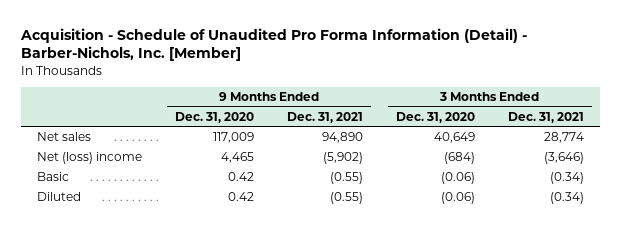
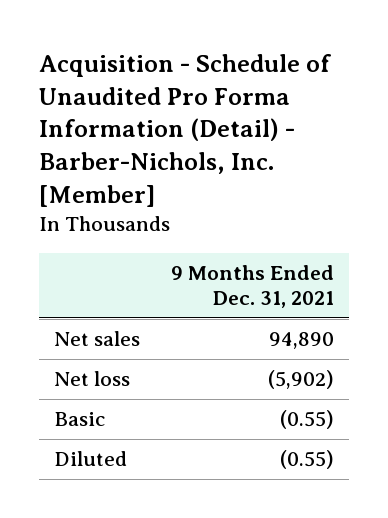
- | 9 Months Ended Dec. 31, 2020 | 9 Months Ended Dec. 31, 2021 | 3 Months Ended Dec. 31, 2020 | 3 Months Ended Dec. 31, 2021
+ | 9 Months Ended Dec. 31, 2021
- Net (loss) income | 4,465 | (5,902) | (684) | (3,646)
+ Net loss | (5,902)

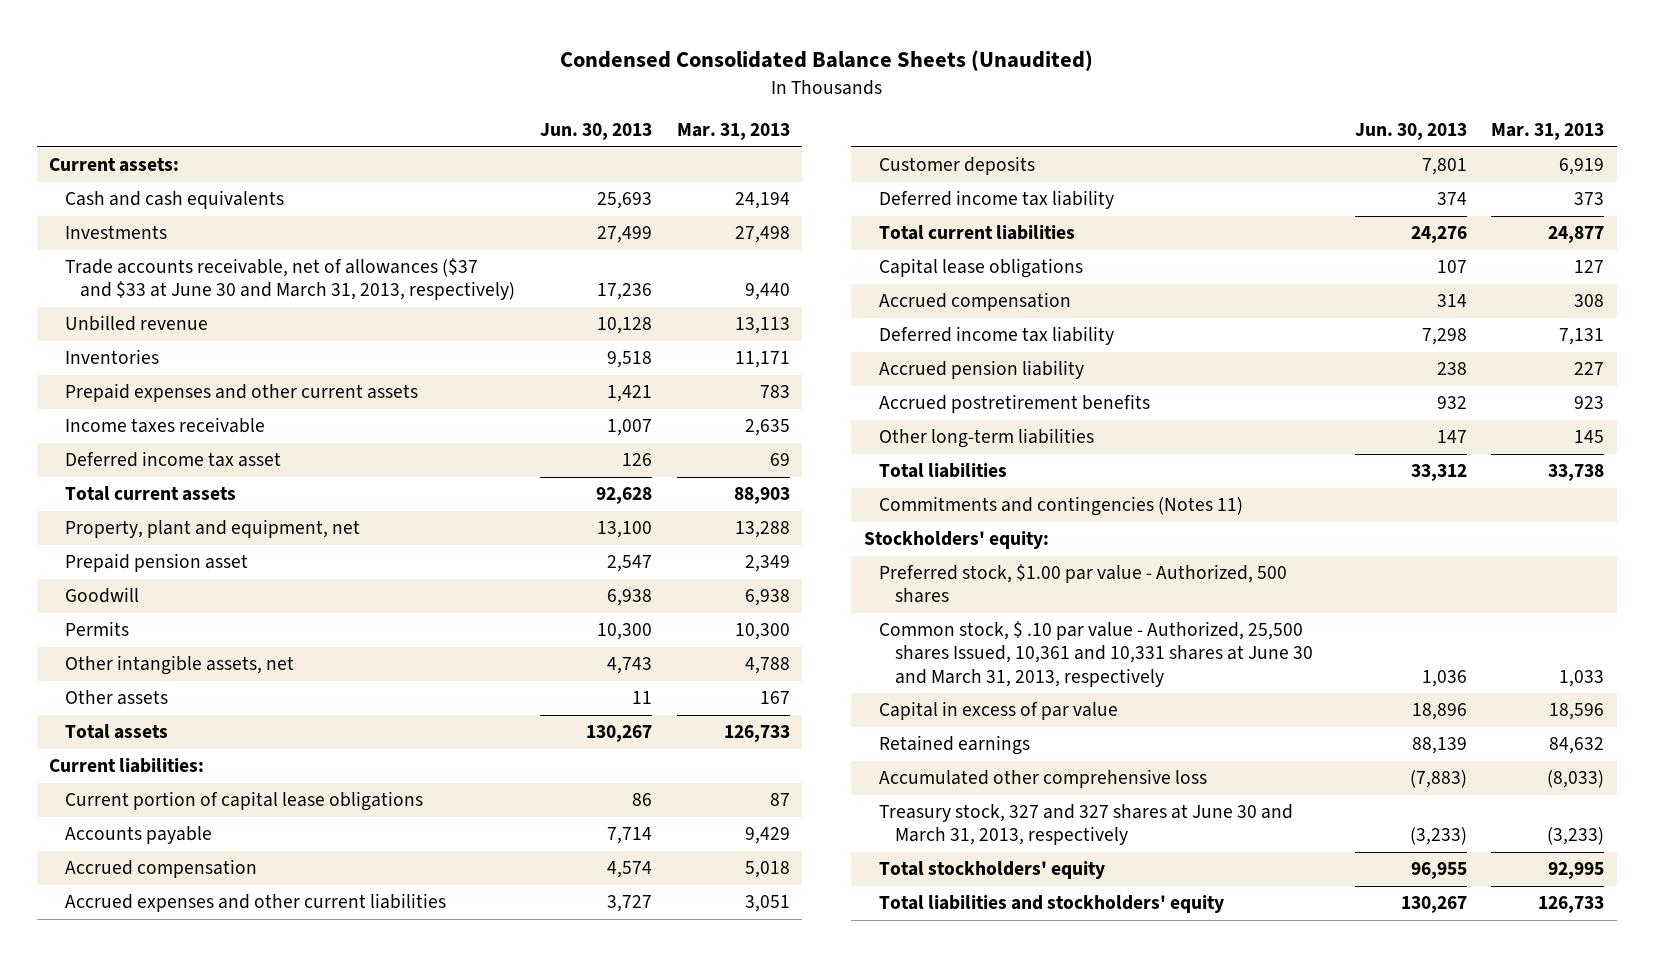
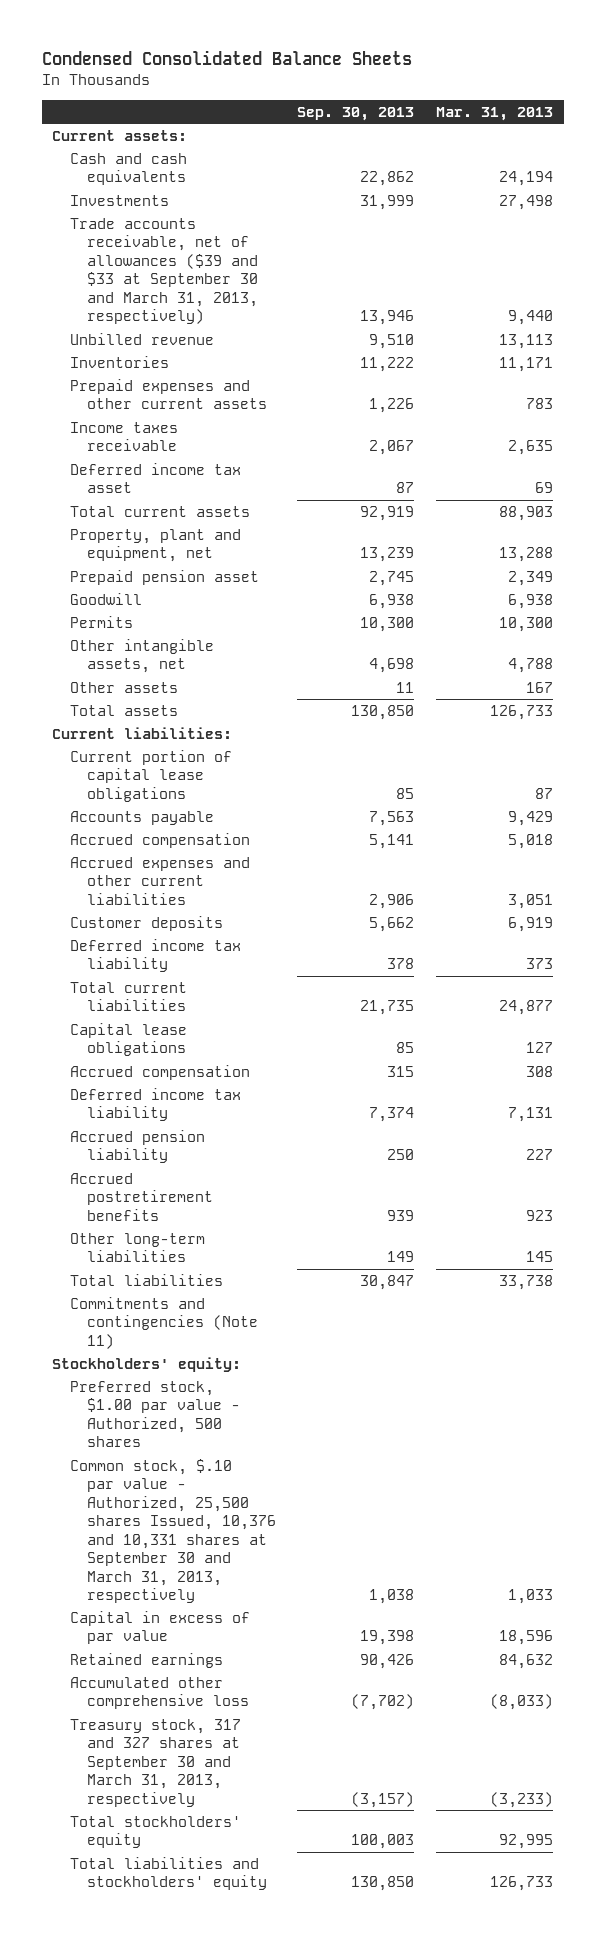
- Condensed Consolidated Balance Sheets (Unaudited)
+ Condensed Consolidated Balance Sheets
- | Jun. 30, 2013 | Mar. 31, 2013
+ | Sep. 30, 2013 | Mar. 31, 2013
- Trade accounts receivable, net of allowances ($37 and $33 at June 30 and March 31, 2013, respectively) | 17,236 | 9,440
+ Trade accounts receivable, net of allowances ($39 and $33 at September 30 and March 31, 2013, respectively) | 13,946 | 9,440
- Commitments and contingencies (Notes 11)
+ Commitments and contingencies (Note 11)
- Common stock, $ .10 par value - Authorized, 25,500 shares Issued, 10,361 and 10,331 shares at June 30 and March 31, 2013, respectively | 1,036 | 1,033
+ Common stock, $.10 par value - Authorized, 25,500 shares Issued, 10,376 and 10,331 shares at September 30 and March 31, 2013, respectively | 1,038 | 1,033
- Treasury stock, 327 and 327 shares at June 30 and March 31, 2013, respectively | (3,233) | (3,233)
+ Treasury stock, 317 and 327 shares at September 30 and March 31, 2013, respectively | (3,157) | (3,233)

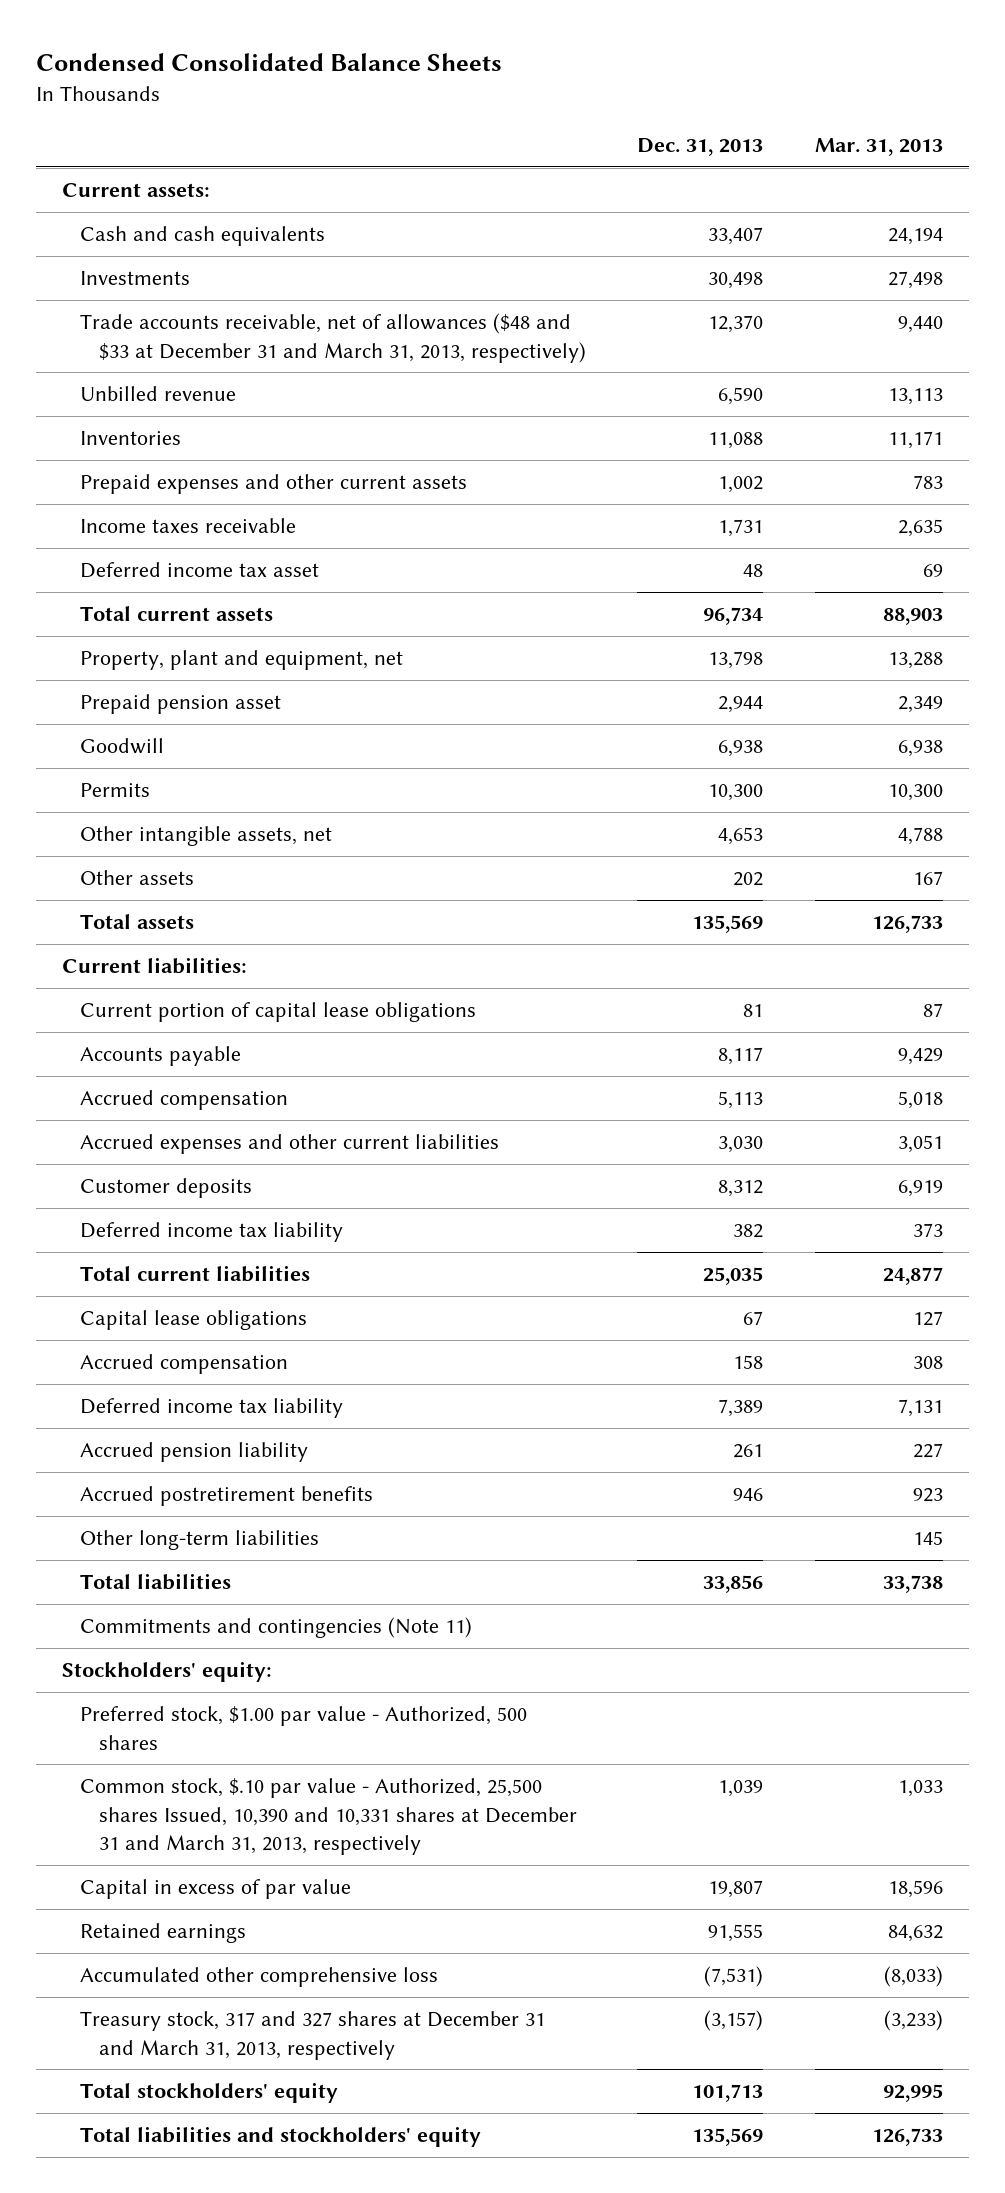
- | Sep. 30, 2013 | Mar. 31, 2013
+ | Dec. 31, 2013 | Mar. 31, 2013
- Trade accounts receivable, net of allowances ($39 and $33 at September 30 and March 31, 2013, respectively) | 13,946 | 9,440
+ Trade accounts receivable, net of allowances ($48 and $33 at December 31 and March 31, 2013, respectively) | 12,370 | 9,440
- Common stock, $.10 par value - Authorized, 25,500 shares Issued, 10,376 and 10,331 shares at September 30 and March 31, 2013, respectively | 1,038 | 1,033
+ Common stock, $.10 par value - Authorized, 25,500 shares Issued, 10,390 and 10,331 shares at December 31 and March 31, 2013, respectively | 1,039 | 1,033
- Treasury stock, 317 and 327 shares at September 30 and March 31, 2013, respectively | (3,157) | (3,233)
+ Treasury stock, 317 and 327 shares at December 31 and March 31, 2013, respectively | (3,157) | (3,233)

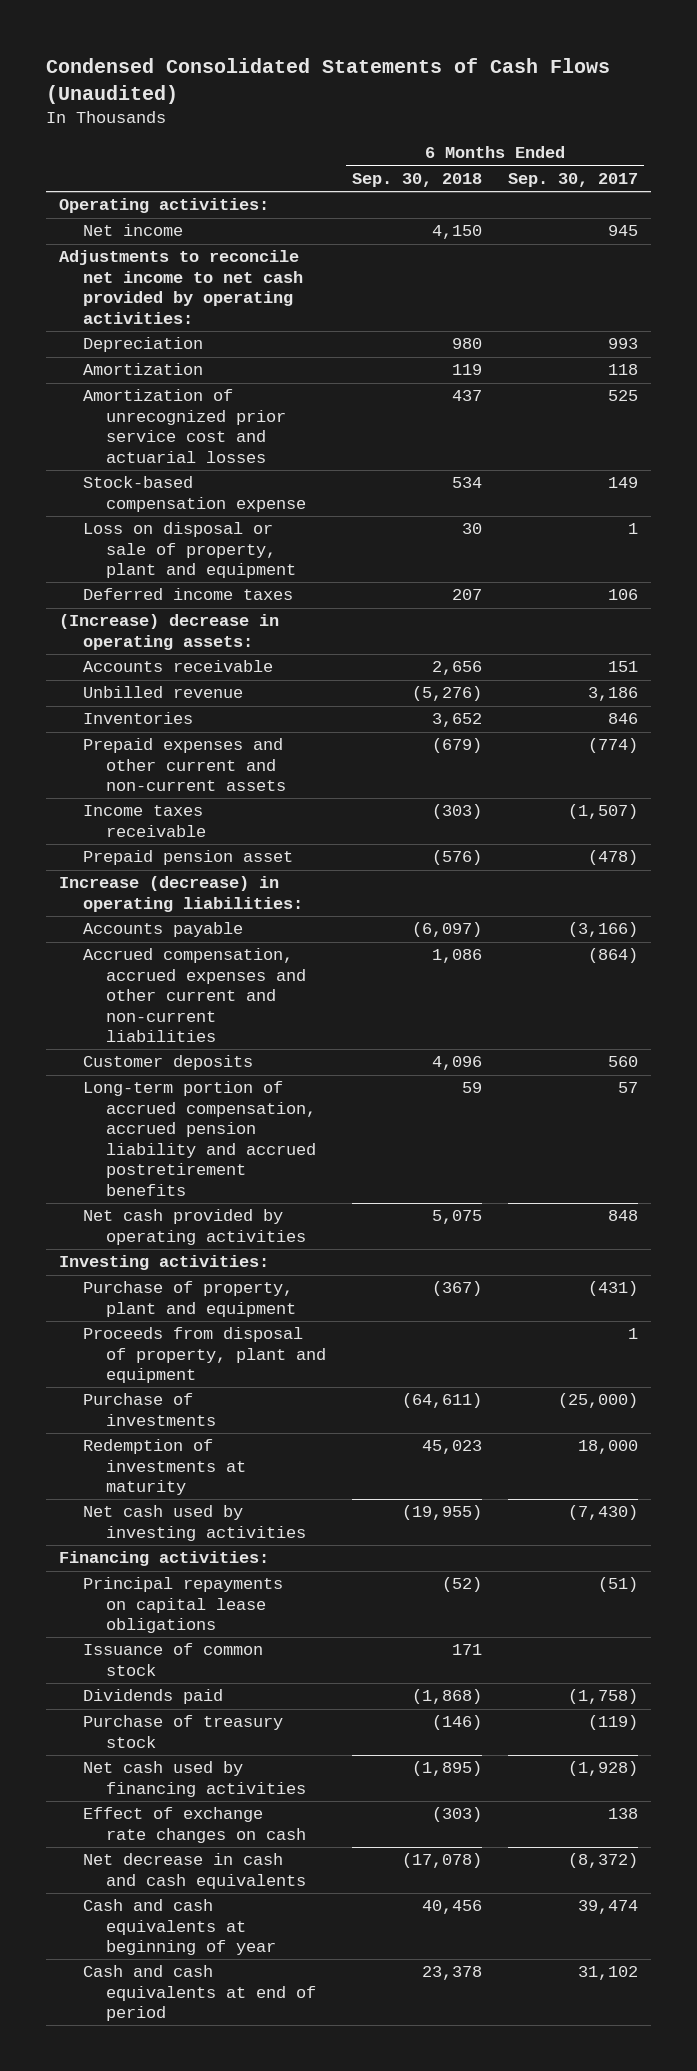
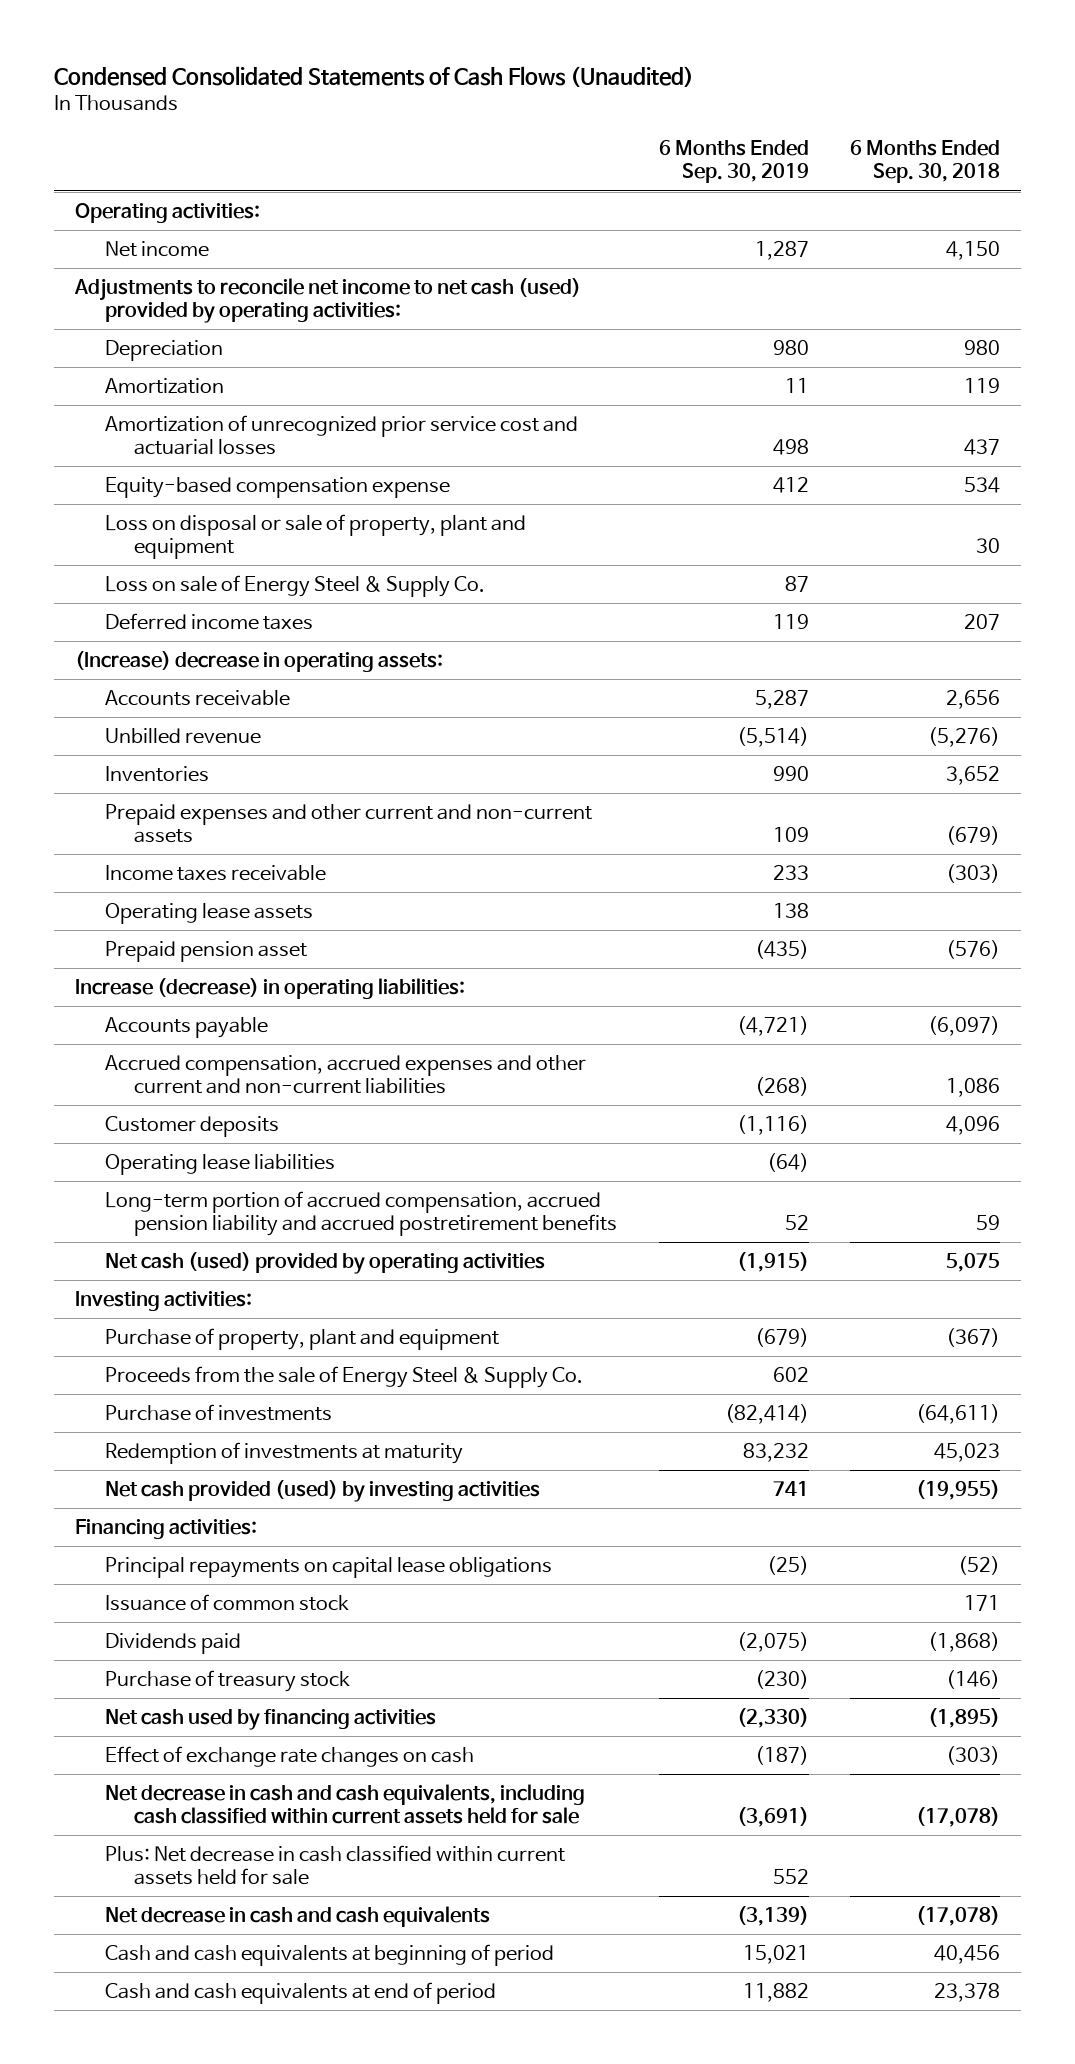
- | 6 Months Ended Sep. 30, 2018 | 6 Months Ended Sep. 30, 2017
+ | 6 Months Ended Sep. 30, 2019 | 6 Months Ended Sep. 30, 2018
- Adjustments to reconcile net income to net cash provided by operating activities:
+ Adjustments to reconcile net income to net cash (used) provided by operating activities:
- Stock-based compensation expense | 534 | 149
+ Equity-based compensation expense | 412 | 534
+ Loss on sale of Energy Steel & Supply Co. | 87 |
+ Operating lease assets | 138 |
+ Operating lease liabilities | (64) |
- Net cash provided by operating activities | 5,075 | 848
+ Net cash (used) provided by operating activities | (1,915) | 5,075
- Proceeds from disposal of property, plant and equipment | | 1
+ Proceeds from the sale of Energy Steel & Supply Co. | 602 |
- Net cash used by investing activities | (19,955) | (7,430)
+ Net cash provided (used) by investing activities | 741 | (19,955)
+ Net decrease in cash and cash equivalents, including cash classified within current assets held for sale | (3,691) | (17,078)
+ Plus: Net decrease in cash classified within current assets held for sale | 552 |
- Cash and cash equivalents at beginning of year | 40,456 | 39,474
+ Cash and cash equivalents at beginning of period | 15,021 | 40,456

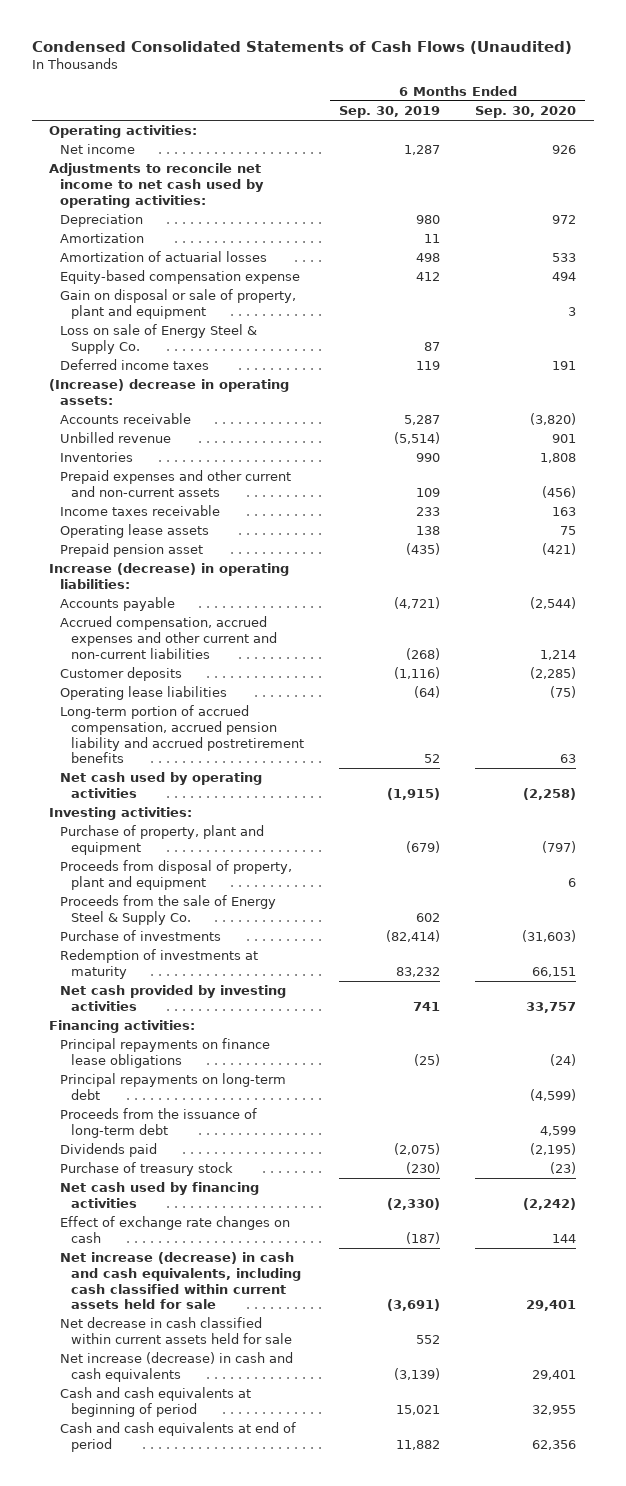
- | 6 Months Ended Sep. 30, 2019 | 6 Months Ended Sep. 30, 2018
+ | 6 Months Ended Sep. 30, 2019 | 6 Months Ended Sep. 30, 2020
- Adjustments to reconcile net income to net cash (used) provided by operating activities:
+ Adjustments to reconcile net income to net cash used by operating activities:
- Amortization of unrecognized prior service cost and actuarial losses | 498 | 437
+ Amortization of actuarial losses | 498 | 533
- Loss on disposal or sale of property, plant and equipment | | 30
+ Gain on disposal or sale of property, plant and equipment | | 3
- Net cash (used) provided by operating activities | (1,915) | 5,075
+ Net cash used by operating activities | (1,915) | (2,258)
+ Proceeds from disposal of property, plant and equipment | | 6
- Net cash provided (used) by investing activities | 741 | (19,955)
+ Net cash provided by investing activities | 741 | 33,757
- Principal repayments on capital lease obligations | (25) | (52)
- Issuance of common stock | | 171
+ Principal repayments on finance lease obligations | (25) | (24)
+ Principal repayments on long-term debt | | (4,599)
+ Proceeds from the issuance of long-term debt | | 4,599
- Net decrease in cash and cash equivalents, including cash classified within current assets held for sale | (3,691) | (17,078)
- Plus: Net decrease in cash classified within current assets held for sale | 552 |
- Net decrease in cash and cash equivalents | (3,139) | (17,078)
+ Net increase (decrease) in cash and cash equivalents, including cash classified within current assets held for sale | (3,691) | 29,401
+ Net decrease in cash classified within current assets held for sale | 552 |
+ Net increase (decrease) in cash and cash equivalents | (3,139) | 29,401

